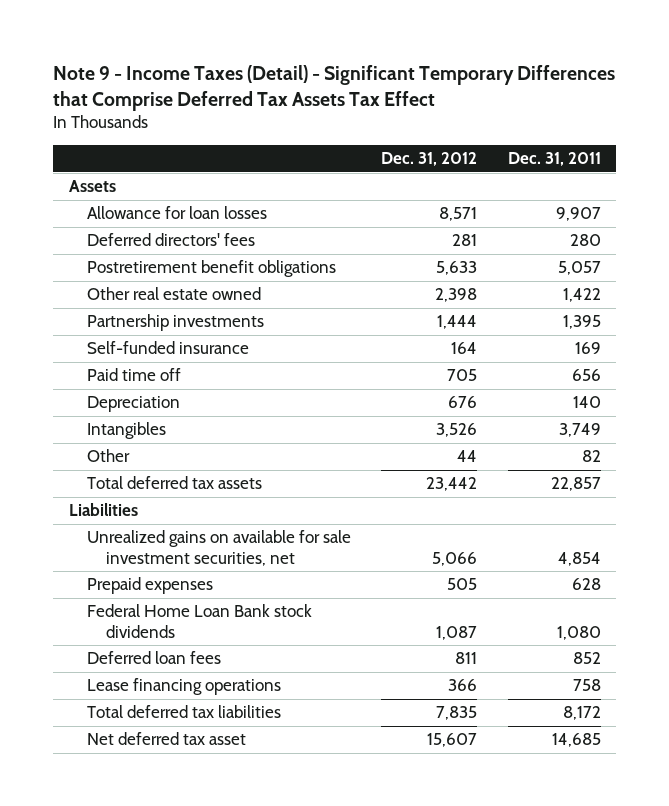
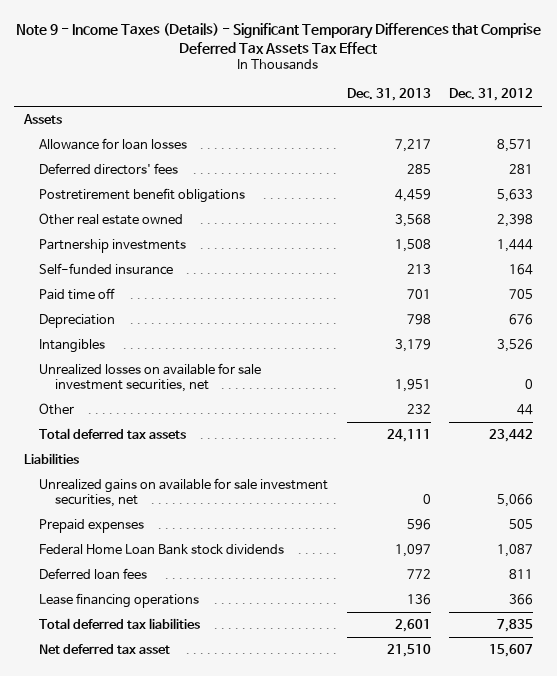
- Note 9 - Income Taxes (Detail) - Significant Temporary Differences that Comprise Deferred Tax Assets Tax Effect
+ Note 9 - Income Taxes (Details) - Significant Temporary Differences that Comprise Deferred Tax Assets Tax Effect
- | Dec. 31, 2012 | Dec. 31, 2011
+ | Dec. 31, 2013 | Dec. 31, 2012
+ Unrealized losses on available for sale investment securities, net | 1,951 | 0

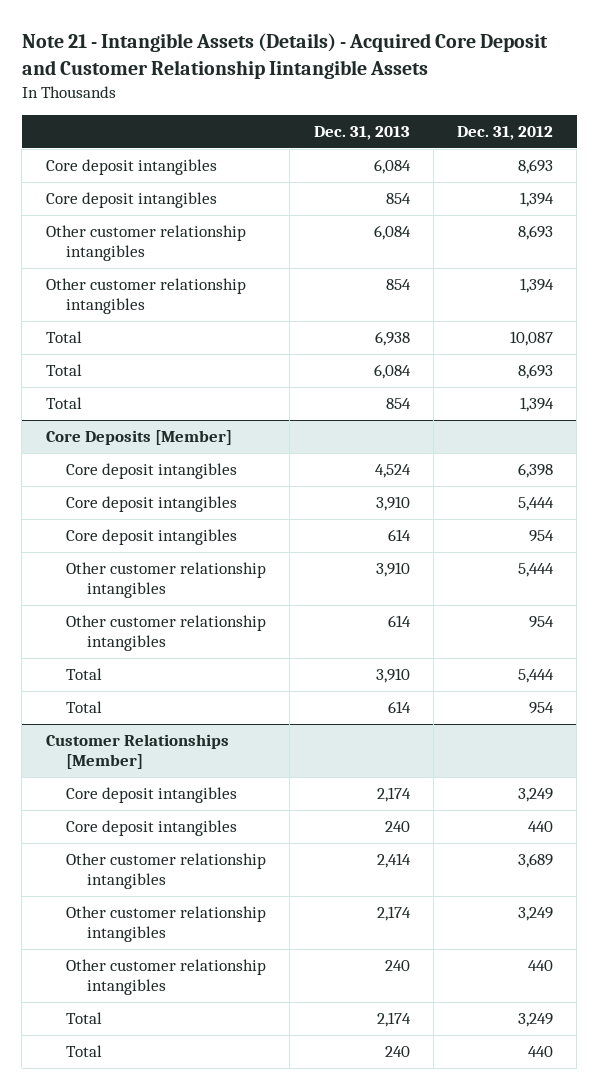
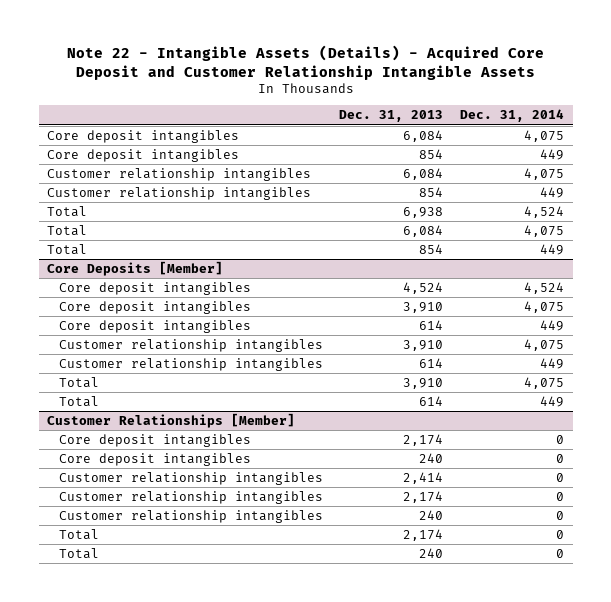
- Note 21 - Intangible Assets (Details) - Acquired Core Deposit and Customer Relationship Iintangible Assets
+ Note 22 - Intangible Assets (Details) - Acquired Core Deposit and Customer Relationship Intangible Assets
- | Dec. 31, 2013 | Dec. 31, 2012
+ | Dec. 31, 2013 | Dec. 31, 2014
- Other customer relationship intangibles | 6,084 | 8,693
- Other customer relationship intangibles | 854 | 1,394
+ Customer relationship intangibles | 6,084 | 4,075
+ Customer relationship intangibles | 854 | 449
@ Core Deposits [Member]
- Other customer relationship intangibles | 3,910 | 5,444
- Other customer relationship intangibles | 614 | 954
+ Customer relationship intangibles | 3,910 | 4,075
+ Customer relationship intangibles | 614 | 449
@ Customer Relationships [Member]
- Other customer relationship intangibles | 2,414 | 3,689
- Other customer relationship intangibles | 2,174 | 3,249
- Other customer relationship intangibles | 240 | 440
+ Customer relationship intangibles | 2,414 | 0
+ Customer relationship intangibles | 2,174 | 0
+ Customer relationship intangibles | 240 | 0

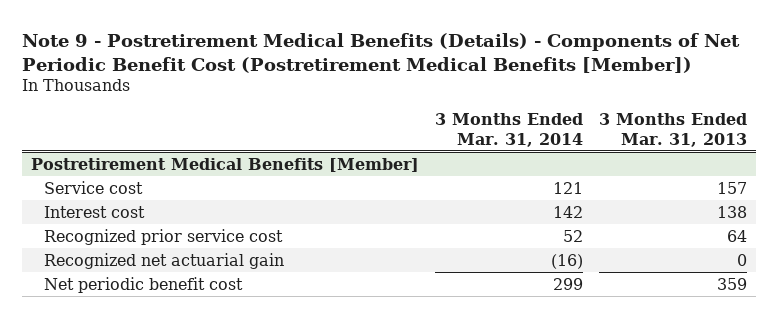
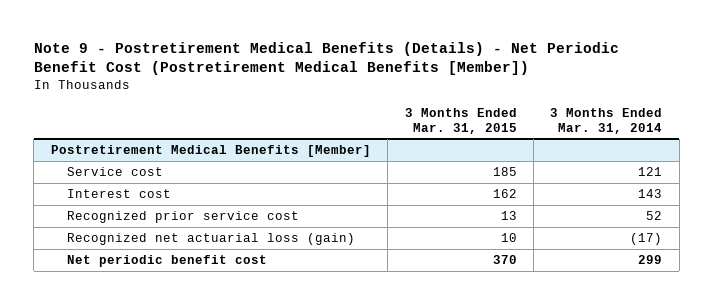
- Note 9 - Postretirement Medical Benefits (Details) - Components of Net Periodic Benefit Cost (Postretirement Medical Benefits [Member])
+ Note 9 - Postretirement Medical Benefits (Details) - Net Periodic Benefit Cost (Postretirement Medical Benefits [Member])
- | 3 Months Ended Mar. 31, 2014 | 3 Months Ended Mar. 31, 2013
+ | 3 Months Ended Mar. 31, 2015 | 3 Months Ended Mar. 31, 2014
@ Postretirement Medical Benefits [Member]
- Interest cost | 142 | 138
+ Interest cost | 162 | 143
- Recognized net actuarial gain | (16) | 0
+ Recognized net actuarial loss (gain) | 10 | (17)

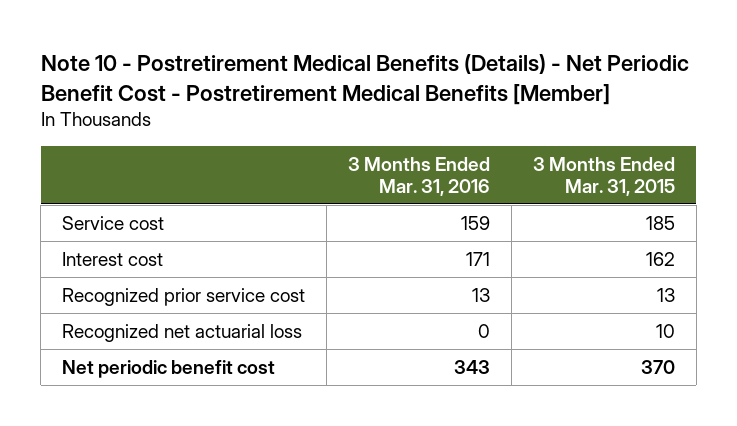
- Note 9 - Postretirement Medical Benefits (Details) - Net Periodic Benefit Cost (Postretirement Medical Benefits [Member])
+ Note 10 - Postretirement Medical Benefits (Details) - Net Periodic Benefit Cost - Postretirement Medical Benefits [Member]
- | 3 Months Ended Mar. 31, 2015 | 3 Months Ended Mar. 31, 2014
+ | 3 Months Ended Mar. 31, 2016 | 3 Months Ended Mar. 31, 2015
- Postretirement Medical Benefits [Member]
- Recognized net actuarial loss (gain) | 10 | (17)
+ Recognized net actuarial loss | 0 | 10

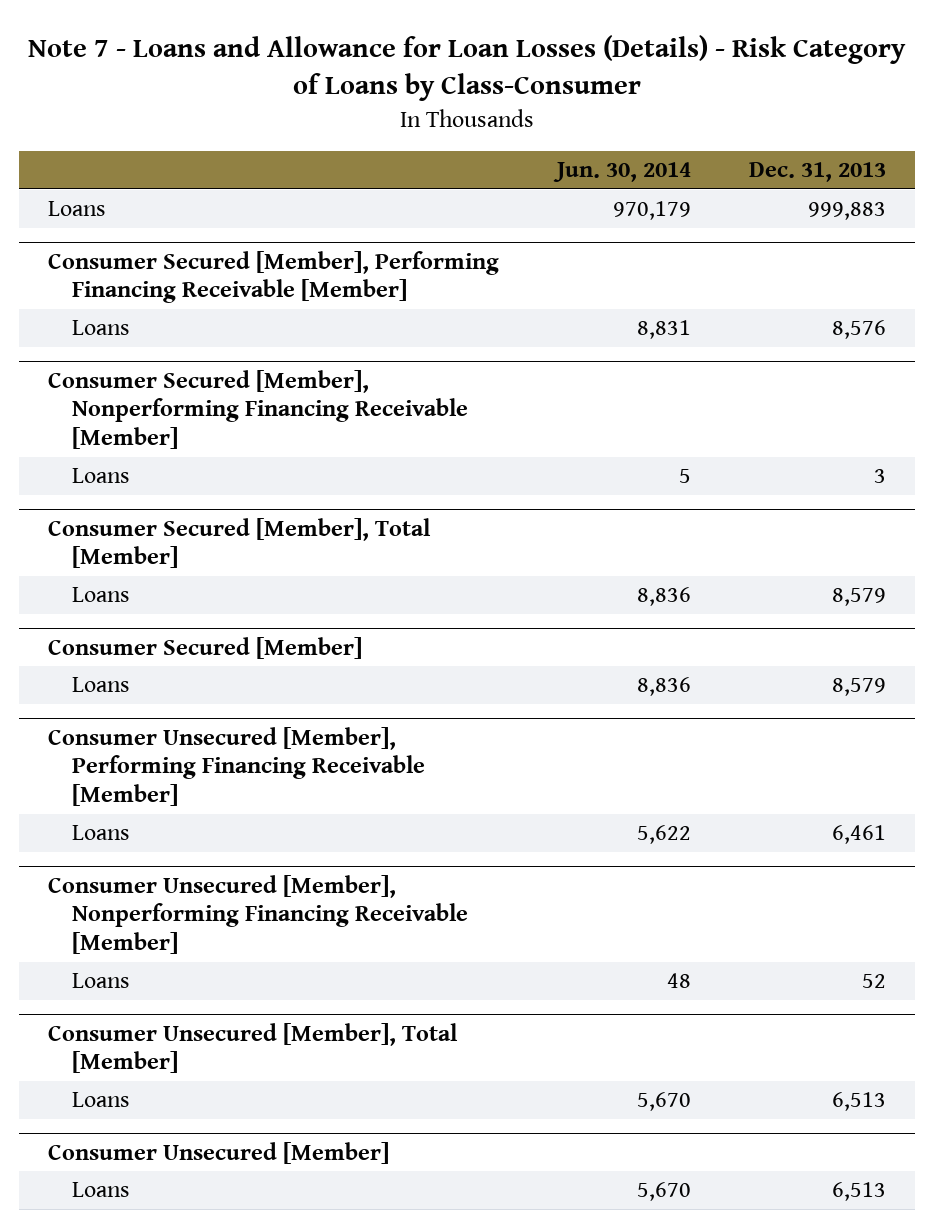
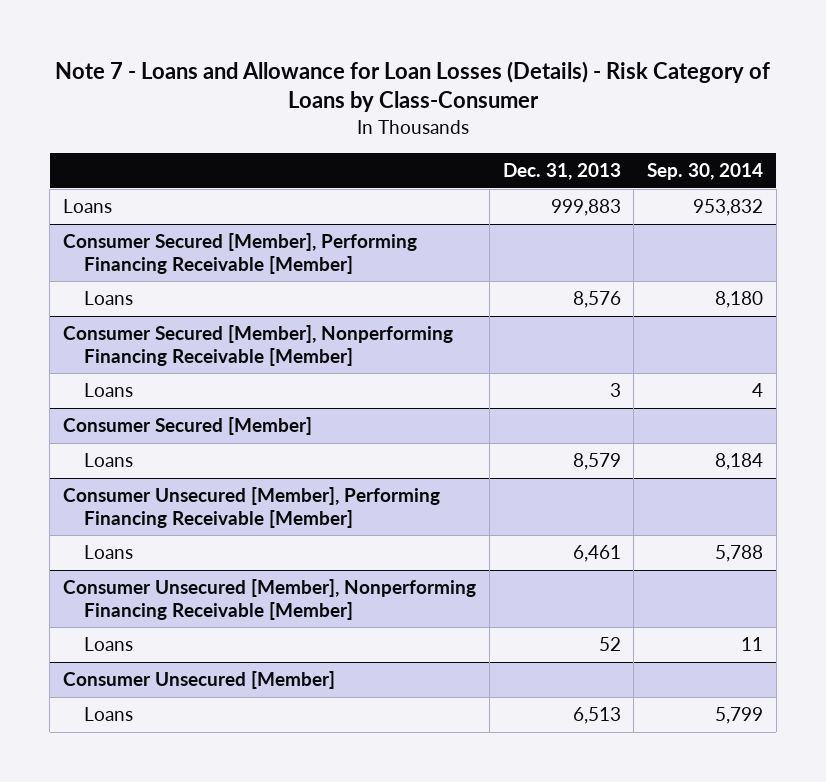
- | Jun. 30, 2014 | Dec. 31, 2013
+ | Dec. 31, 2013 | Sep. 30, 2014
- Consumer Secured [Member], Total [Member]
- Loans | 8,836 | 8,579
- Consumer Unsecured [Member], Total [Member]
- Loans | 5,670 | 6,513

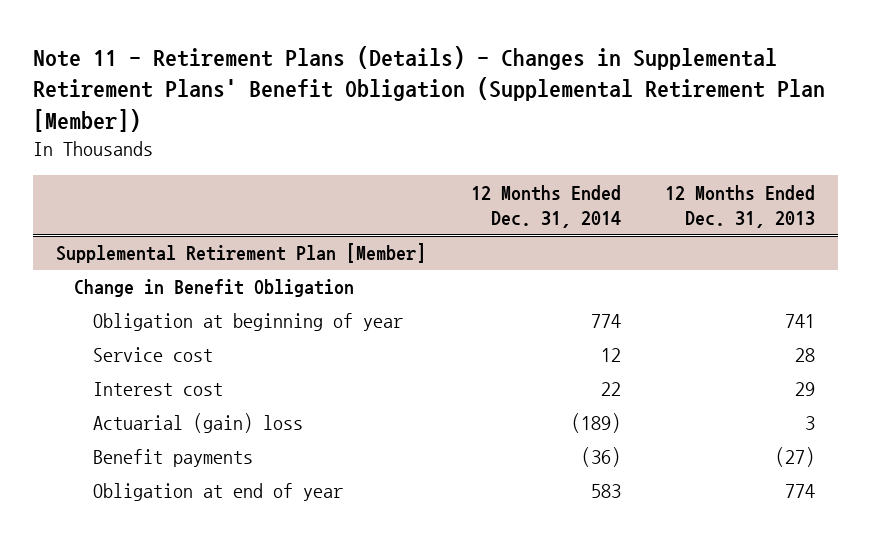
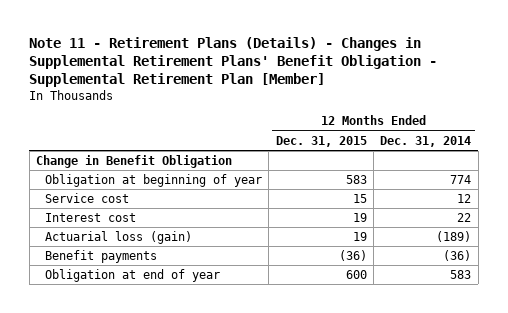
- Note 11 - Retirement Plans (Details) - Changes in Supplemental Retirement Plans' Benefit Obligation (Supplemental Retirement Plan [Member])
+ Note 11 - Retirement Plans (Details) - Changes in Supplemental Retirement Plans' Benefit Obligation - Supplemental Retirement Plan [Member]
- | 12 Months Ended Dec. 31, 2014 | 12 Months Ended Dec. 31, 2013
+ | 12 Months Ended Dec. 31, 2015 | 12 Months Ended Dec. 31, 2014
- Supplemental Retirement Plan [Member]
- Actuarial (gain) loss | (189) | 3
+ Actuarial loss (gain) | 19 | (189)

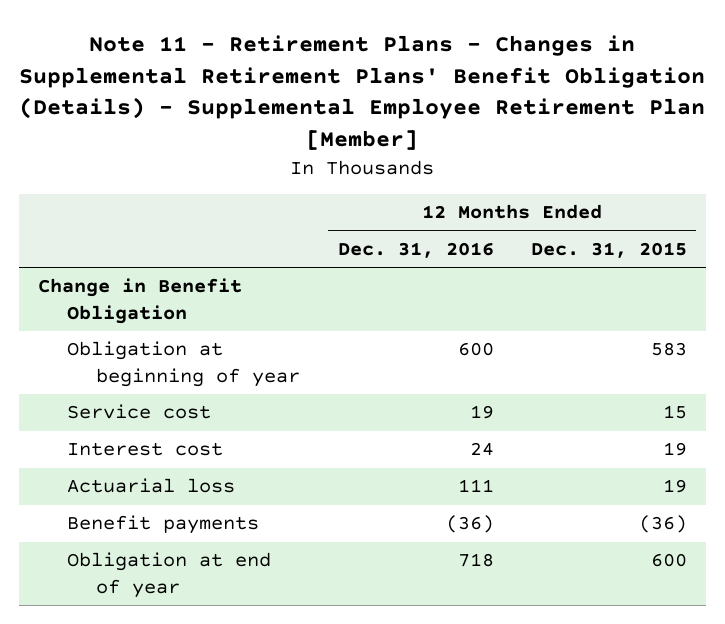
- Note 11 - Retirement Plans (Details) - Changes in Supplemental Retirement Plans' Benefit Obligation - Supplemental Retirement Plan [Member]
+ Note 11 - Retirement Plans - Changes in Supplemental Retirement Plans' Benefit Obligation (Details) - Supplemental Employee Retirement Plan [Member]
- | 12 Months Ended Dec. 31, 2015 | 12 Months Ended Dec. 31, 2014
+ | 12 Months Ended Dec. 31, 2016 | 12 Months Ended Dec. 31, 2015
- Actuarial loss (gain) | 19 | (189)
+ Actuarial loss | 111 | 19

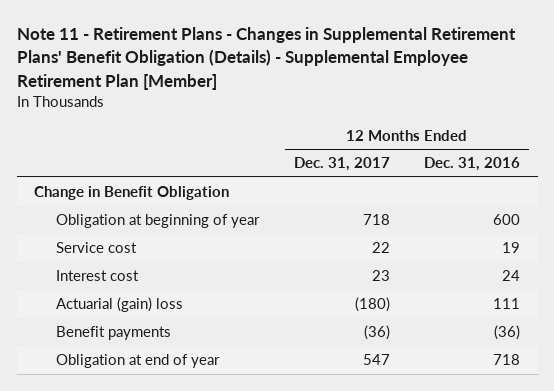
- | 12 Months Ended Dec. 31, 2016 | 12 Months Ended Dec. 31, 2015
+ | 12 Months Ended Dec. 31, 2017 | 12 Months Ended Dec. 31, 2016
- Actuarial loss | 111 | 19
+ Actuarial (gain) loss | (180) | 111

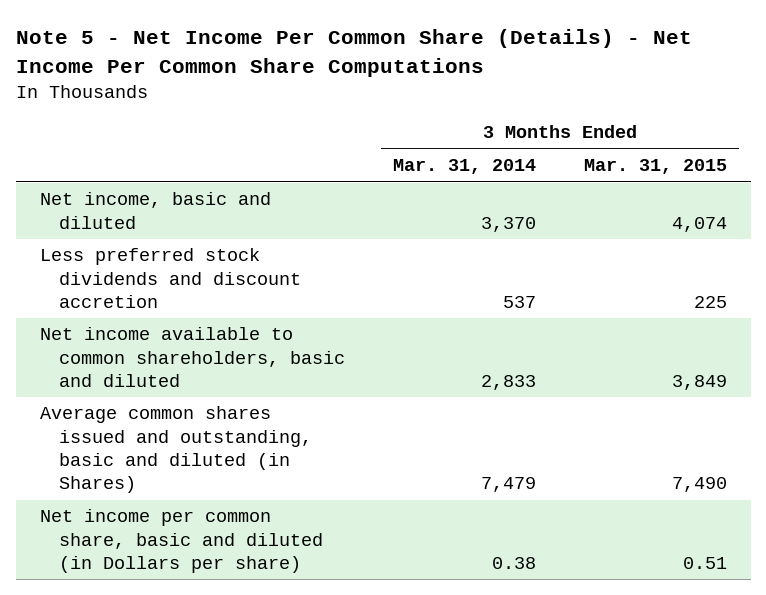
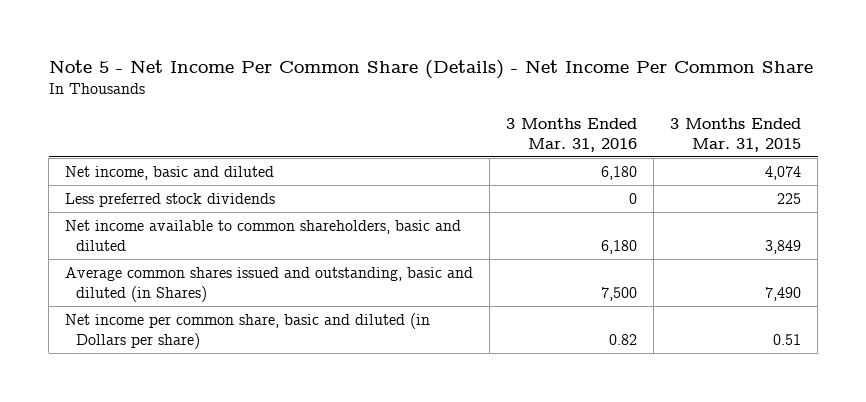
- Note 5 - Net Income Per Common Share (Details) - Net Income Per Common Share Computations
+ Note 5 - Net Income Per Common Share (Details) - Net Income Per Common Share
- | 3 Months Ended Mar. 31, 2014 | 3 Months Ended Mar. 31, 2015
+ | 3 Months Ended Mar. 31, 2016 | 3 Months Ended Mar. 31, 2015
- Less preferred stock dividends and discount accretion | 537 | 225
+ Less preferred stock dividends | 0 | 225

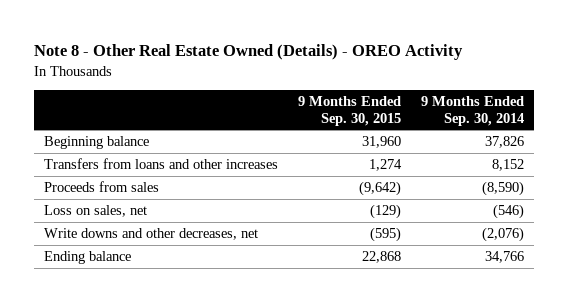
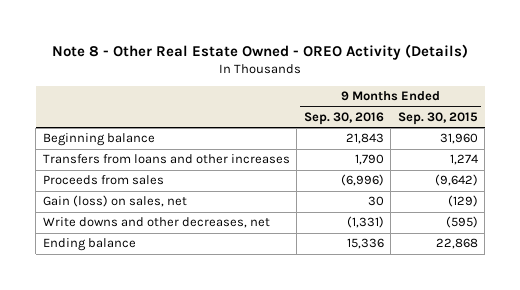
- Note 8 - Other Real Estate Owned (Details) - OREO Activity
+ Note 8 - Other Real Estate Owned - OREO Activity (Details)
- | 9 Months Ended Sep. 30, 2015 | 9 Months Ended Sep. 30, 2014
+ | 9 Months Ended Sep. 30, 2016 | 9 Months Ended Sep. 30, 2015
- Loss on sales, net | (129) | (546)
+ Gain (loss) on sales, net | 30 | (129)

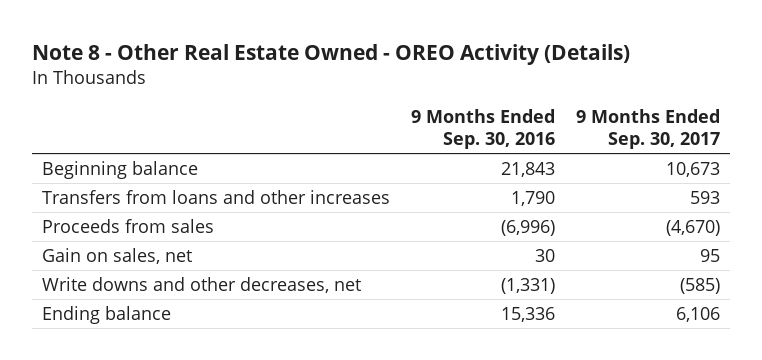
- | 9 Months Ended Sep. 30, 2016 | 9 Months Ended Sep. 30, 2015
+ | 9 Months Ended Sep. 30, 2016 | 9 Months Ended Sep. 30, 2017
- Gain (loss) on sales, net | 30 | (129)
+ Gain on sales, net | 30 | 95

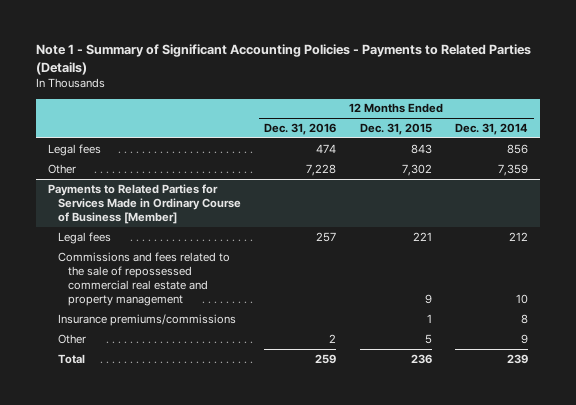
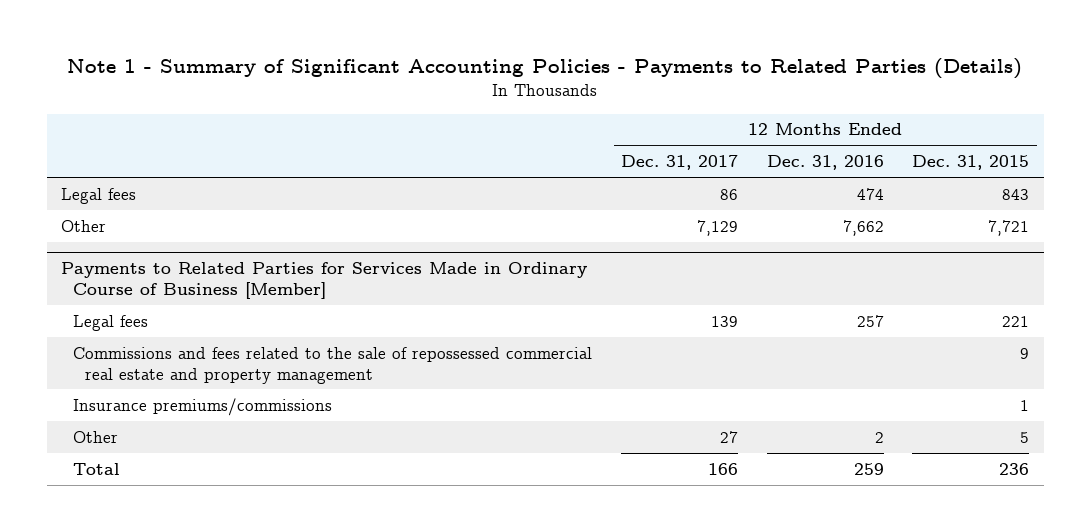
- | 12 Months Ended Dec. 31, 2016 | 12 Months Ended Dec. 31, 2015 | 12 Months Ended Dec. 31, 2014
+ | 12 Months Ended Dec. 31, 2017 | 12 Months Ended Dec. 31, 2016 | 12 Months Ended Dec. 31, 2015
- Other | 7,228 | 7,302 | 7,359
+ Other | 7,129 | 7,662 | 7,721

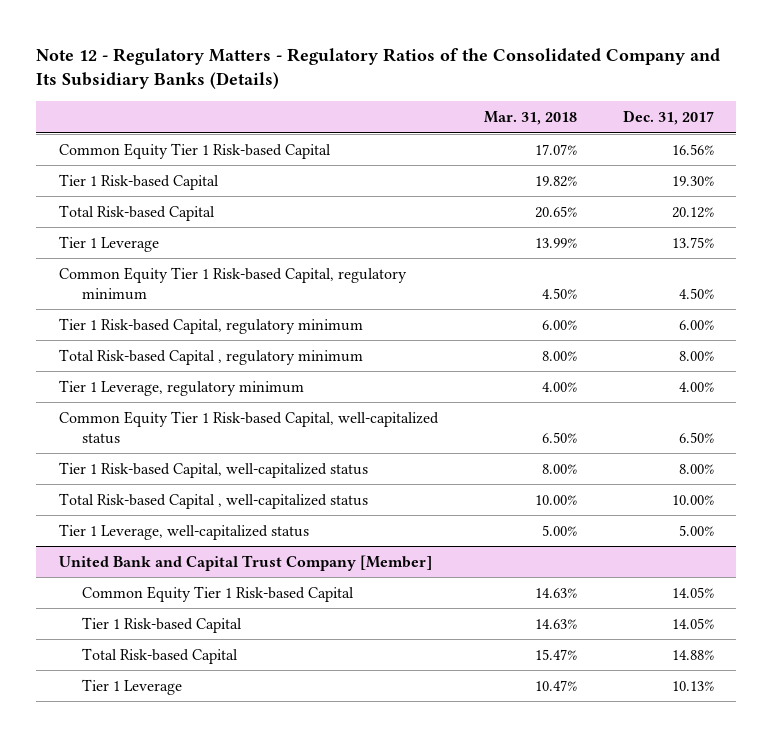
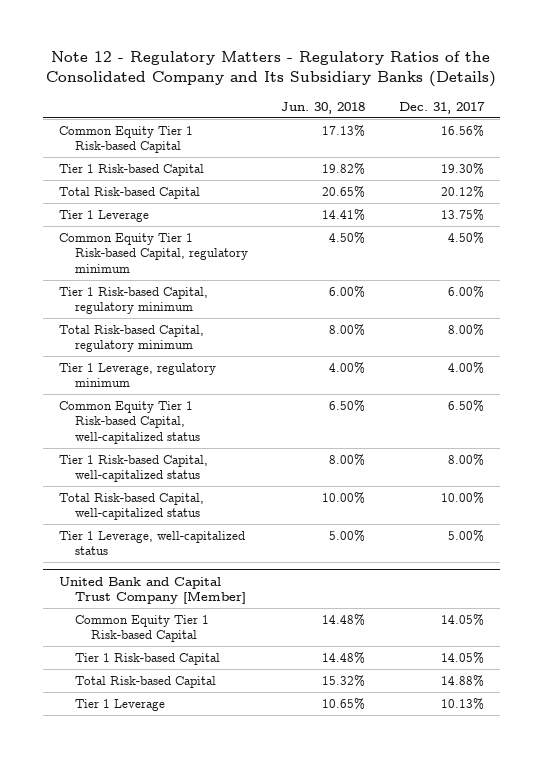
- | Mar. 31, 2018 | Dec. 31, 2017
+ | Jun. 30, 2018 | Dec. 31, 2017
- Total Risk-based Capital , regulatory minimum | 8.00% | 8.00%
+ Total Risk-based Capital, regulatory minimum | 8.00% | 8.00%
- Total Risk-based Capital , well-capitalized status | 10.00% | 10.00%
+ Total Risk-based Capital, well-capitalized status | 10.00% | 10.00%

